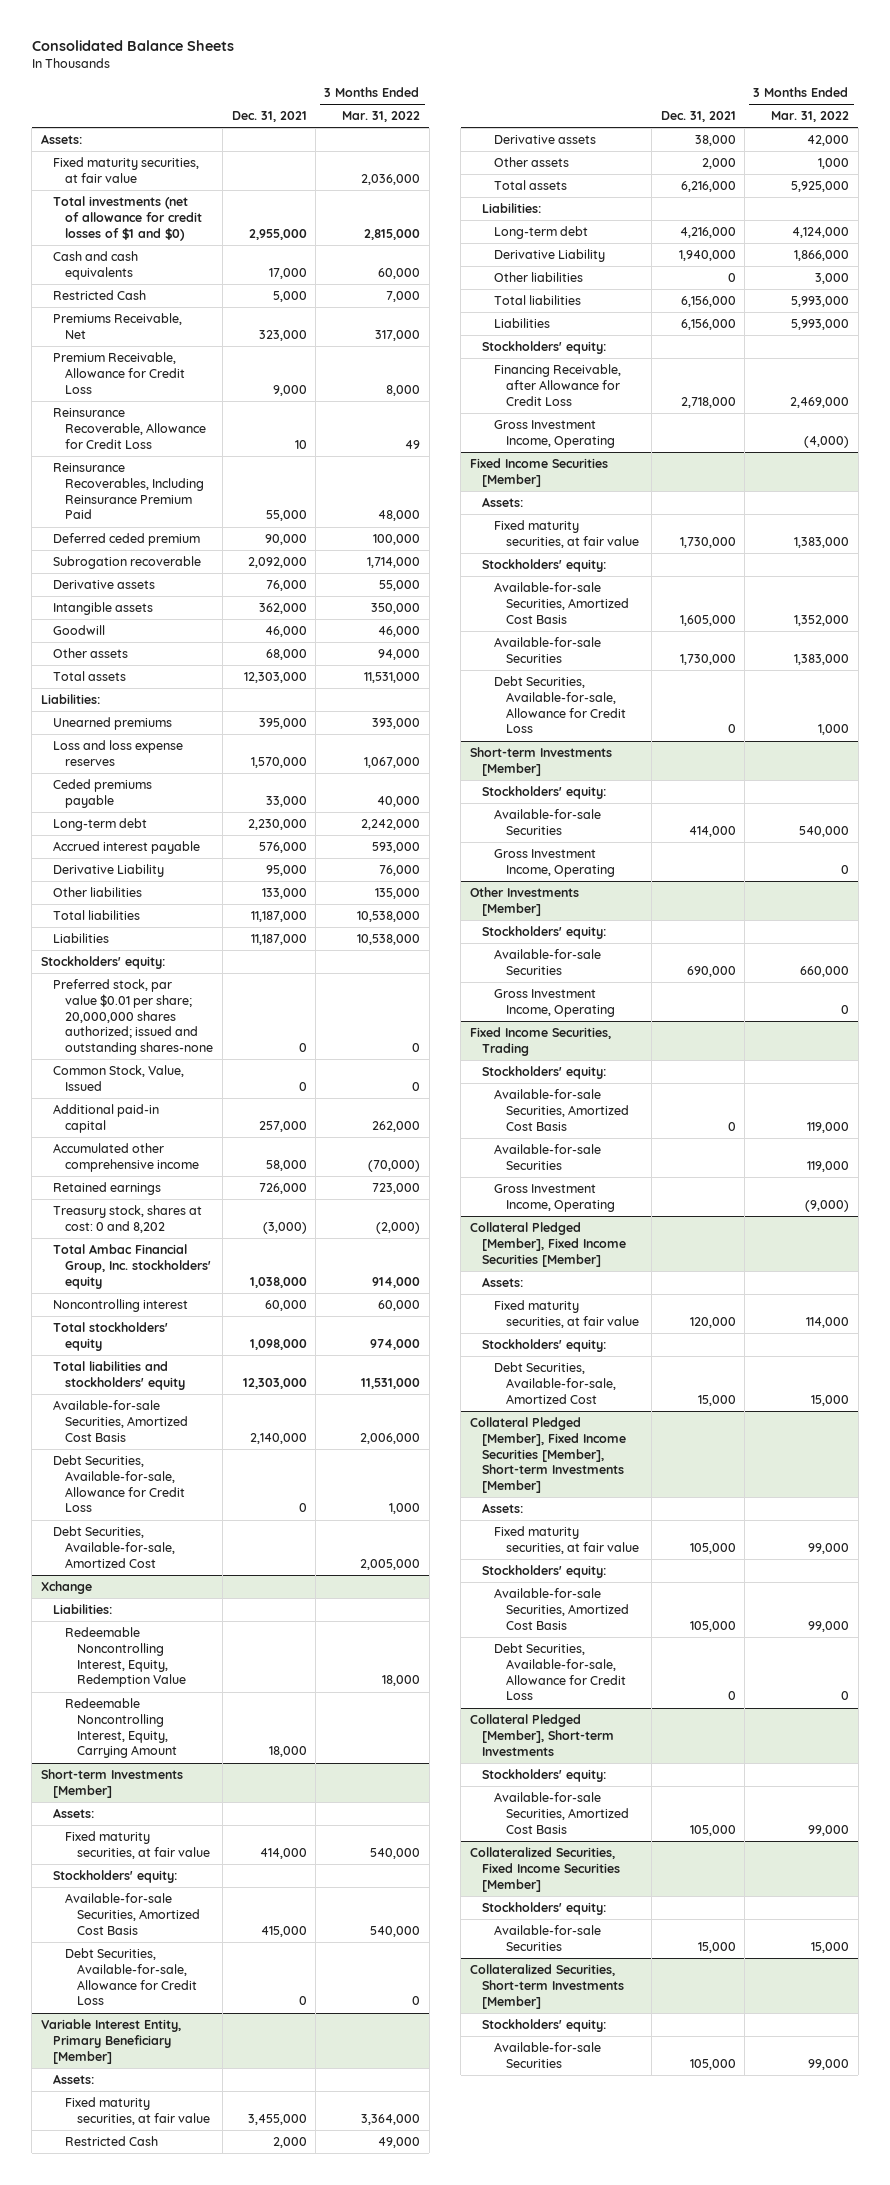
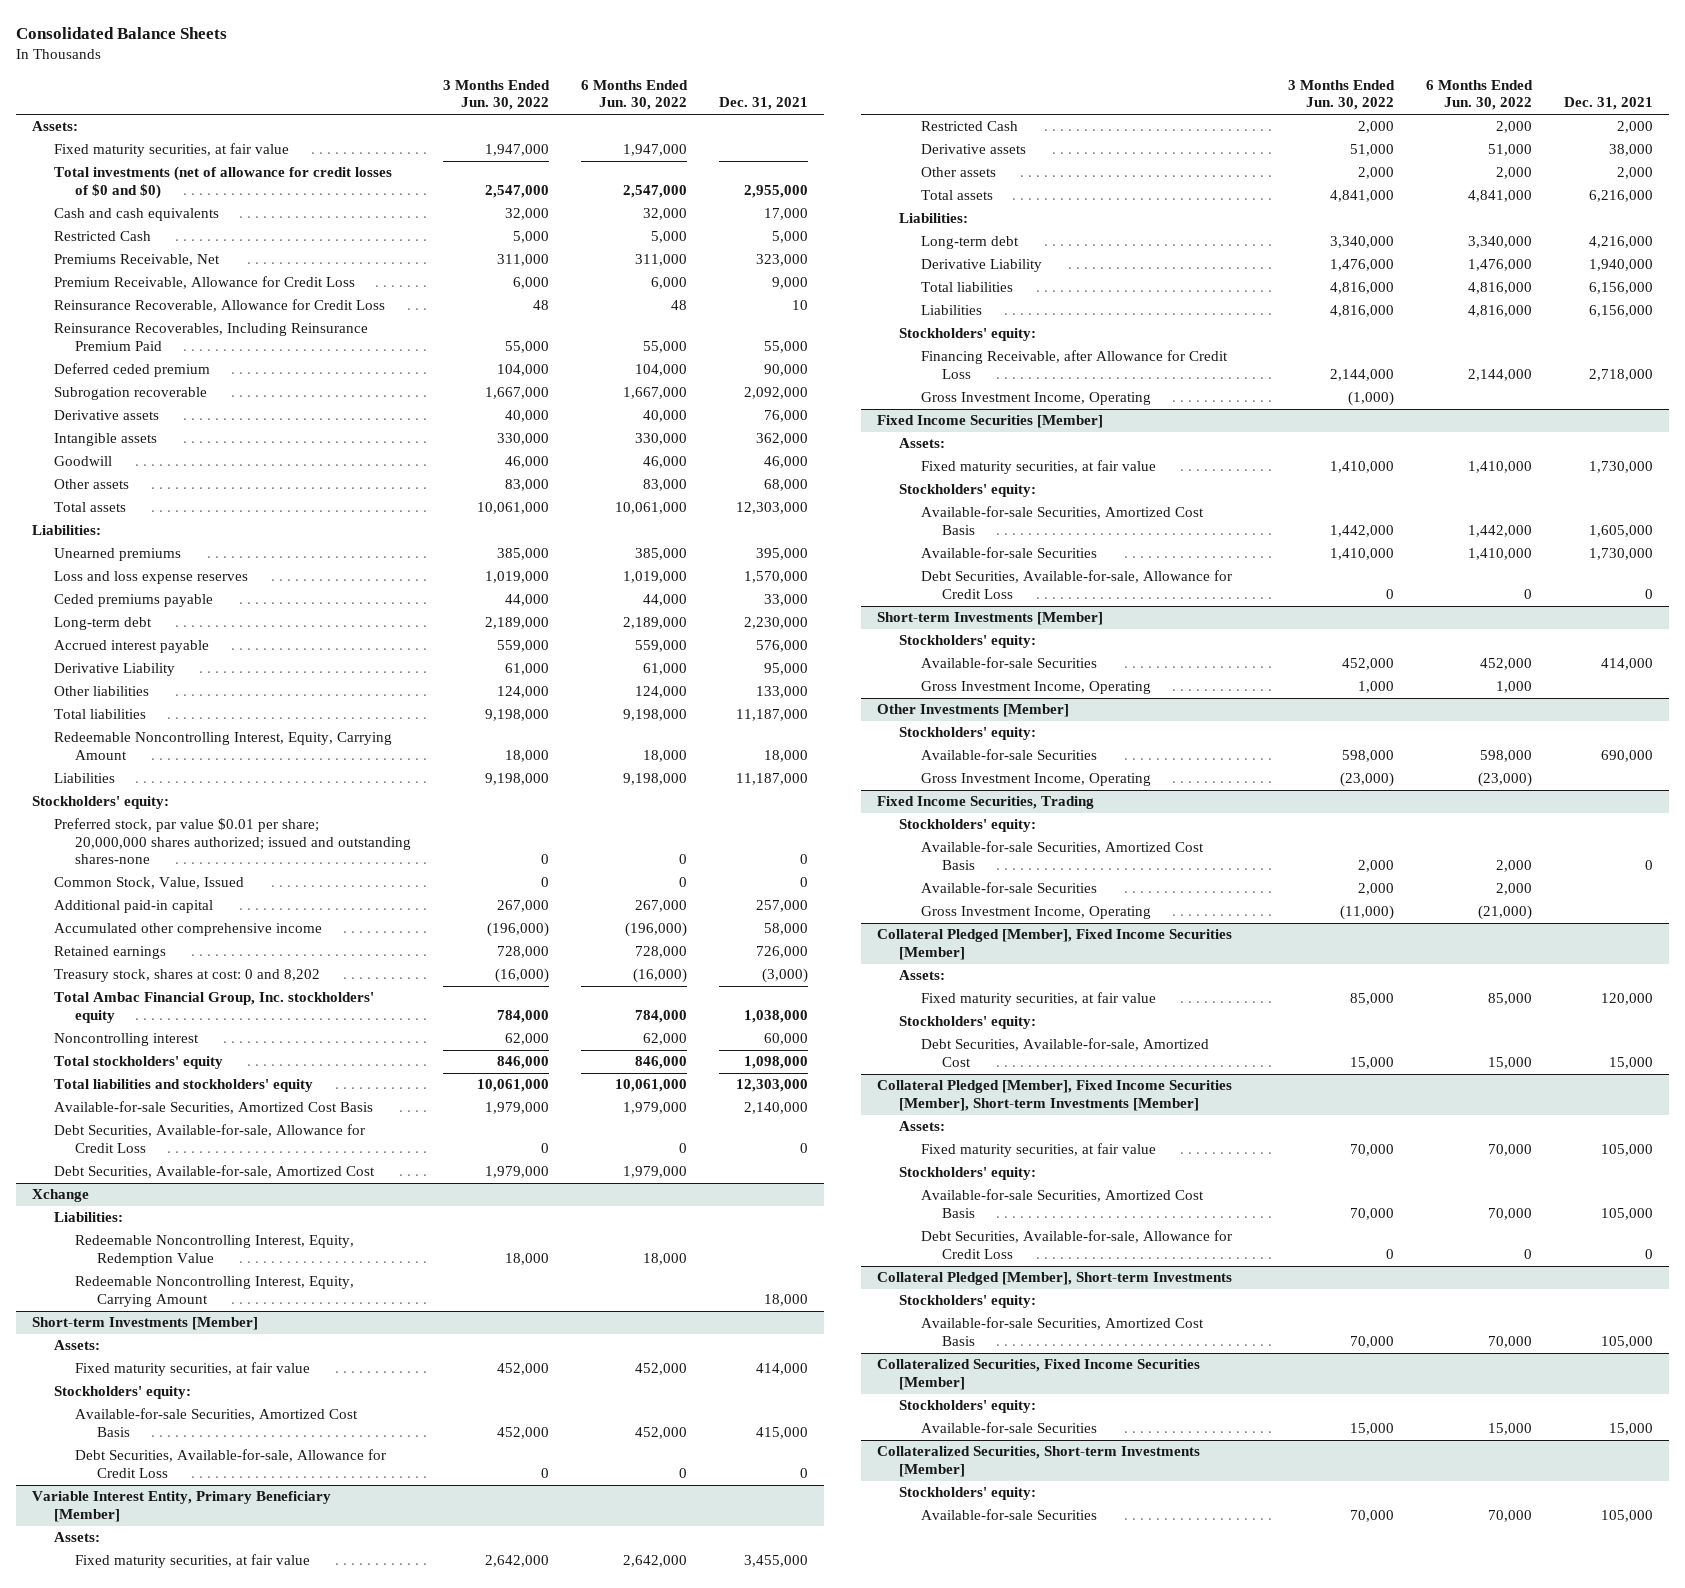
- | Dec. 31, 2021 | 3 Months Ended Mar. 31, 2022
+ | 3 Months Ended Jun. 30, 2022 | 6 Months Ended Jun. 30, 2022 | Dec. 31, 2021
- Total investments (net of allowance for credit losses of $1 and $0) | 2,955,000 | 2,815,000
+ Total investments (net of allowance for credit losses of $0 and $0) | 2,547,000 | 2,547,000 | 2,955,000
+ Redeemable Noncontrolling Interest, Equity, Carrying Amount | 18,000 | 18,000 | 18,000
@ Variable Interest Entity, Primary Beneficiary [Member]
- Other liabilities | 0 | 3,000

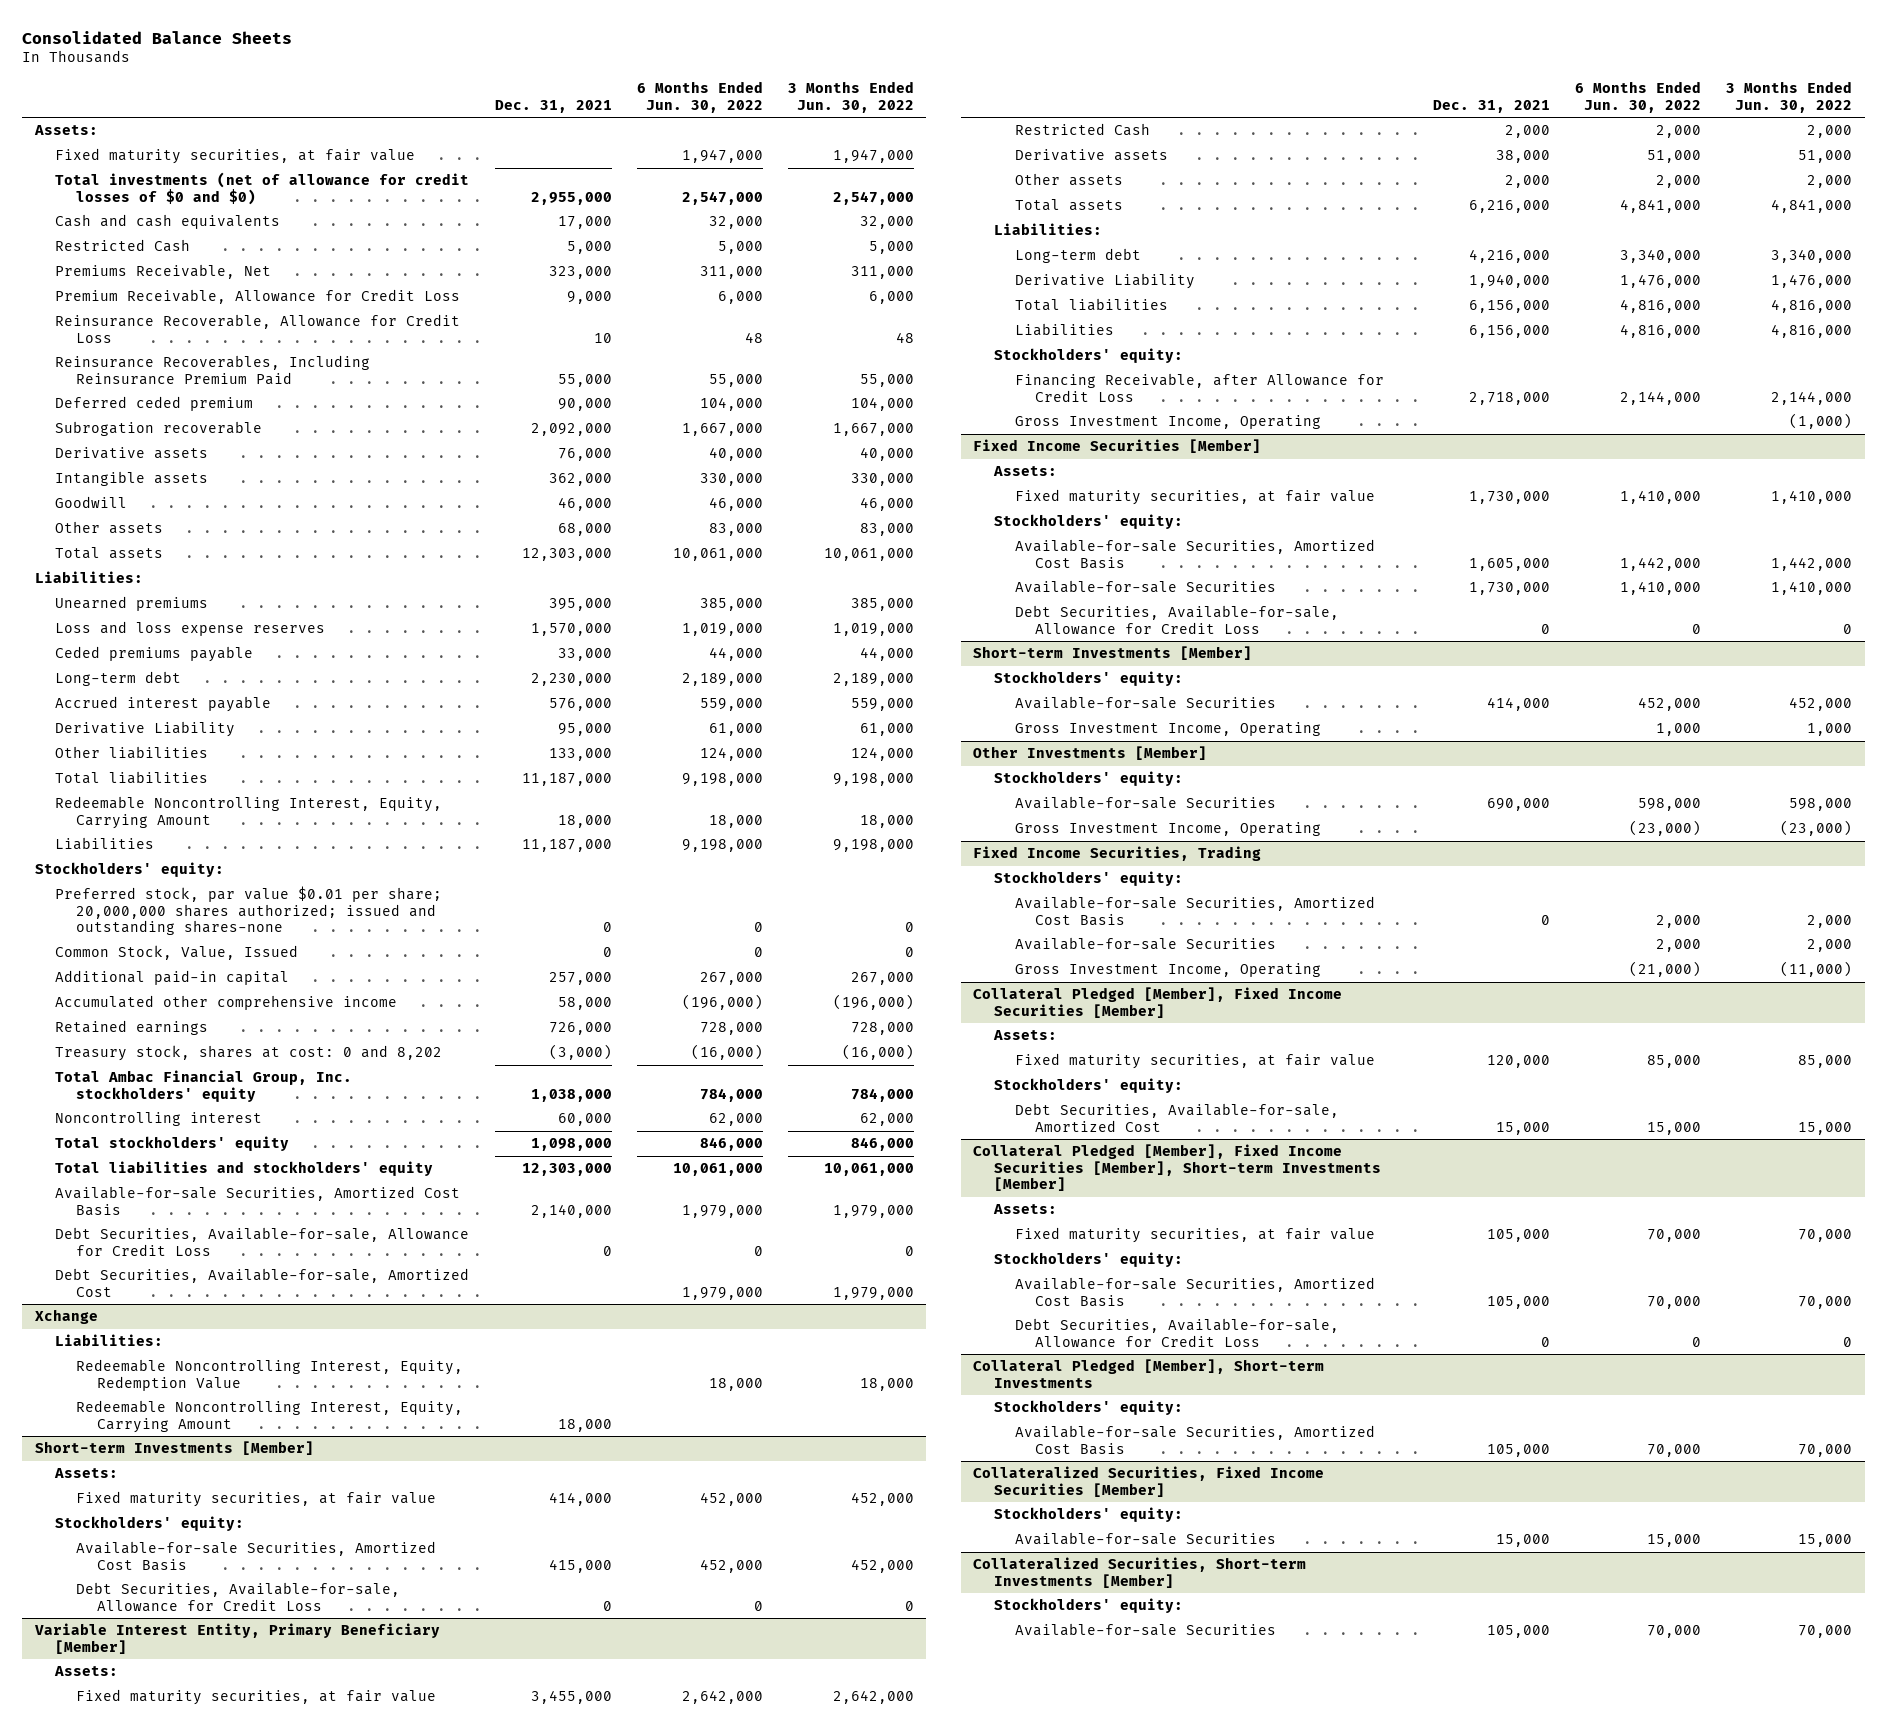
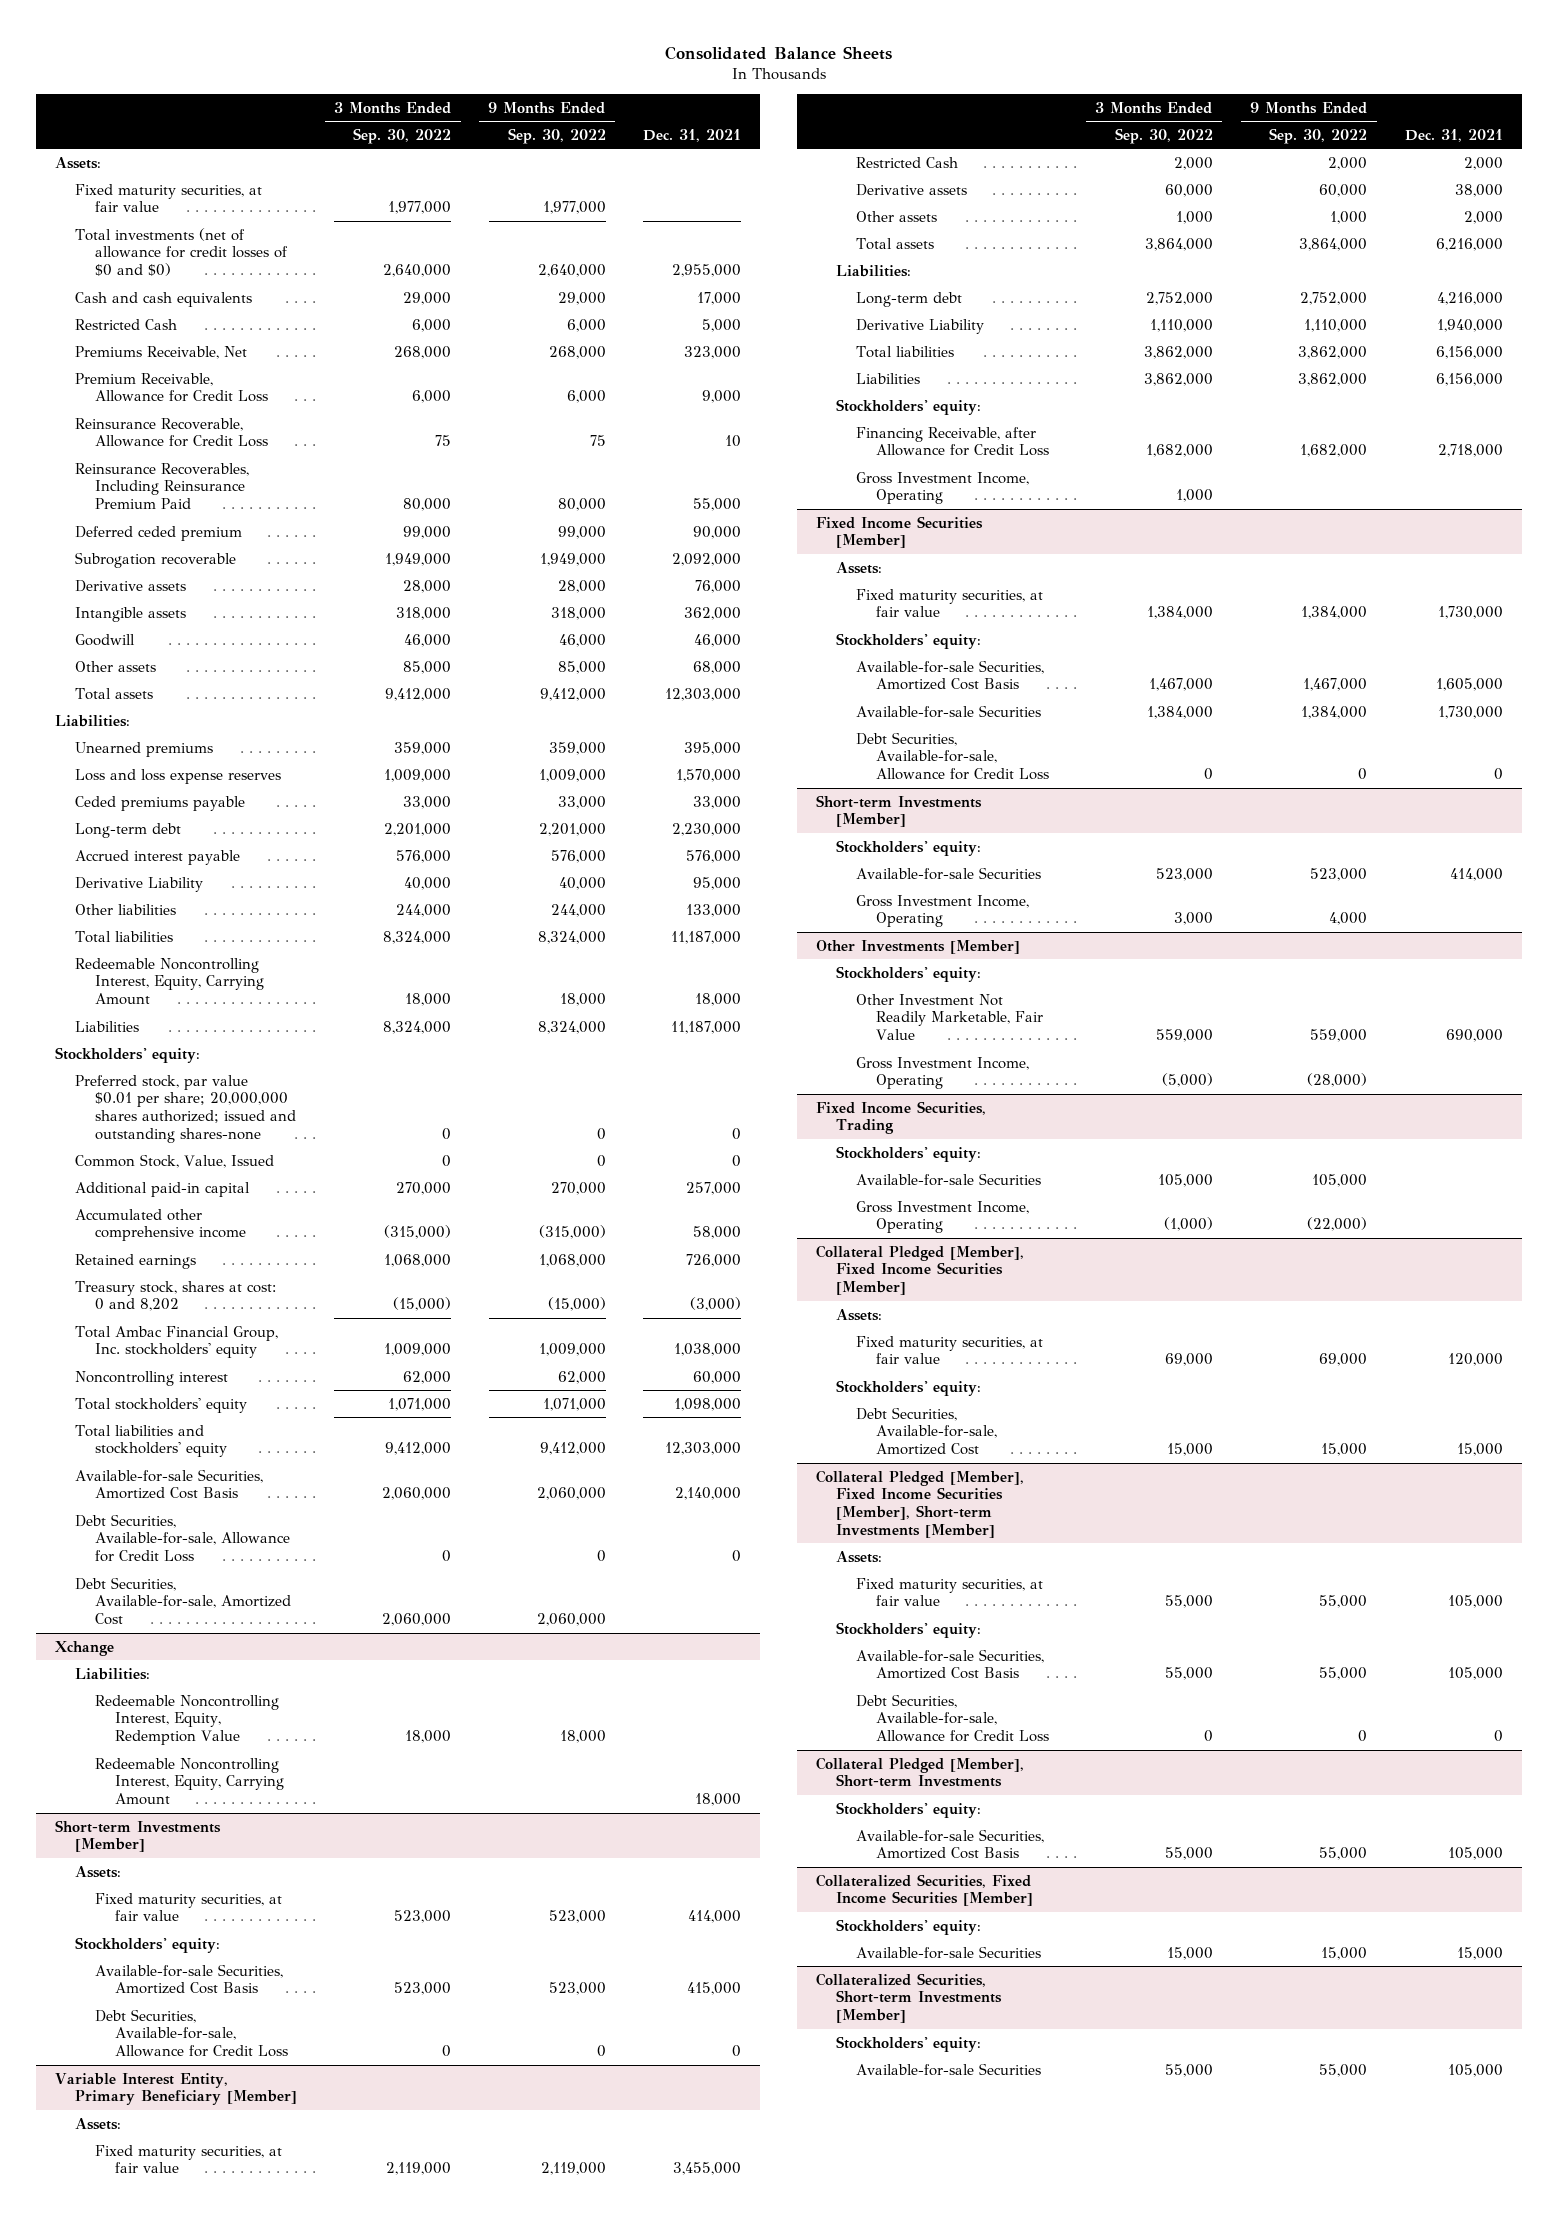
- | Dec. 31, 2021 | 6 Months Ended Jun. 30, 2022 | 3 Months Ended Jun. 30, 2022
+ | 3 Months Ended Sep. 30, 2022 | 9 Months Ended Sep. 30, 2022 | Dec. 31, 2021
@ Other Investments [Member]
- Available-for-sale Securities | 690,000 | 598,000 | 598,000
+ Other Investment Not Readily Marketable, Fair Value | 559,000 | 559,000 | 690,000
@ Fixed Income Securities, Trading
- Available-for-sale Securities, Amortized Cost Basis | 0 | 2,000 | 2,000

